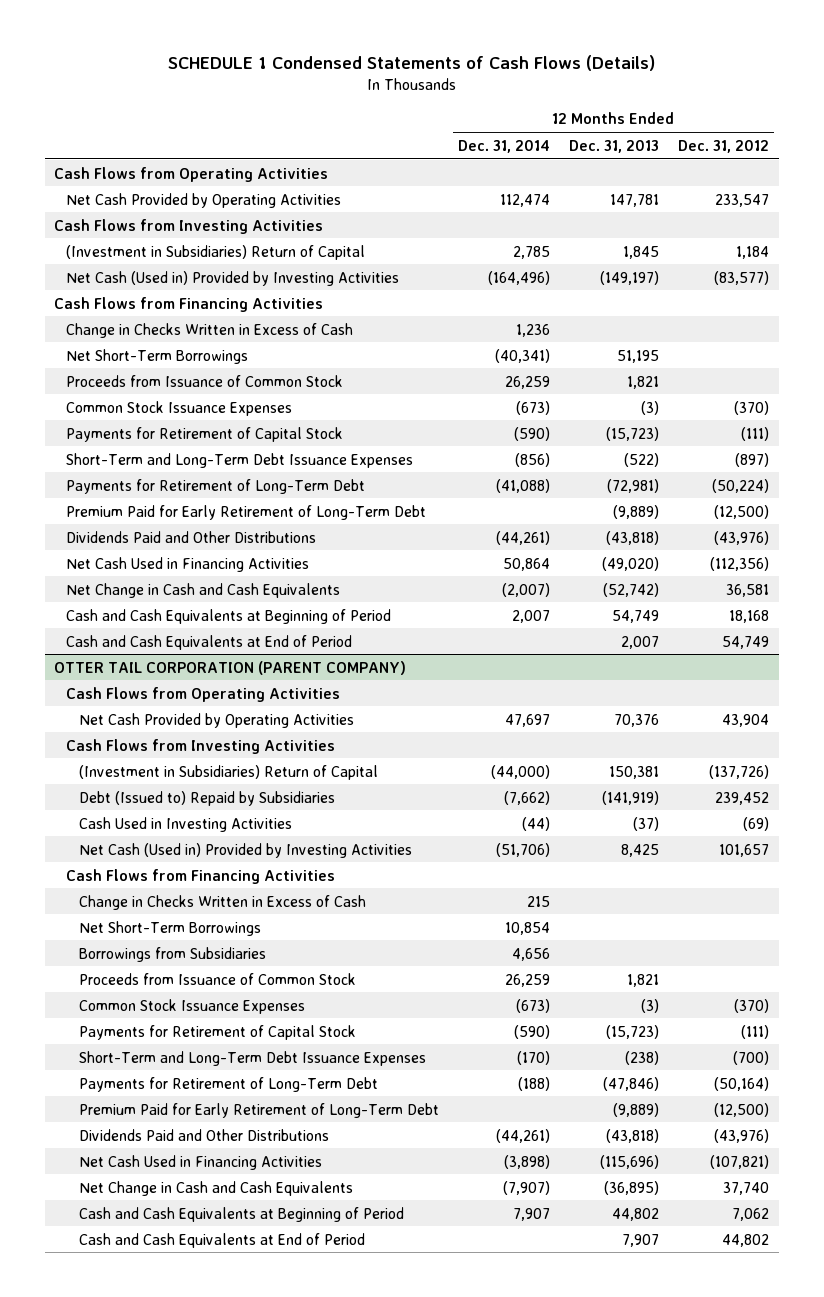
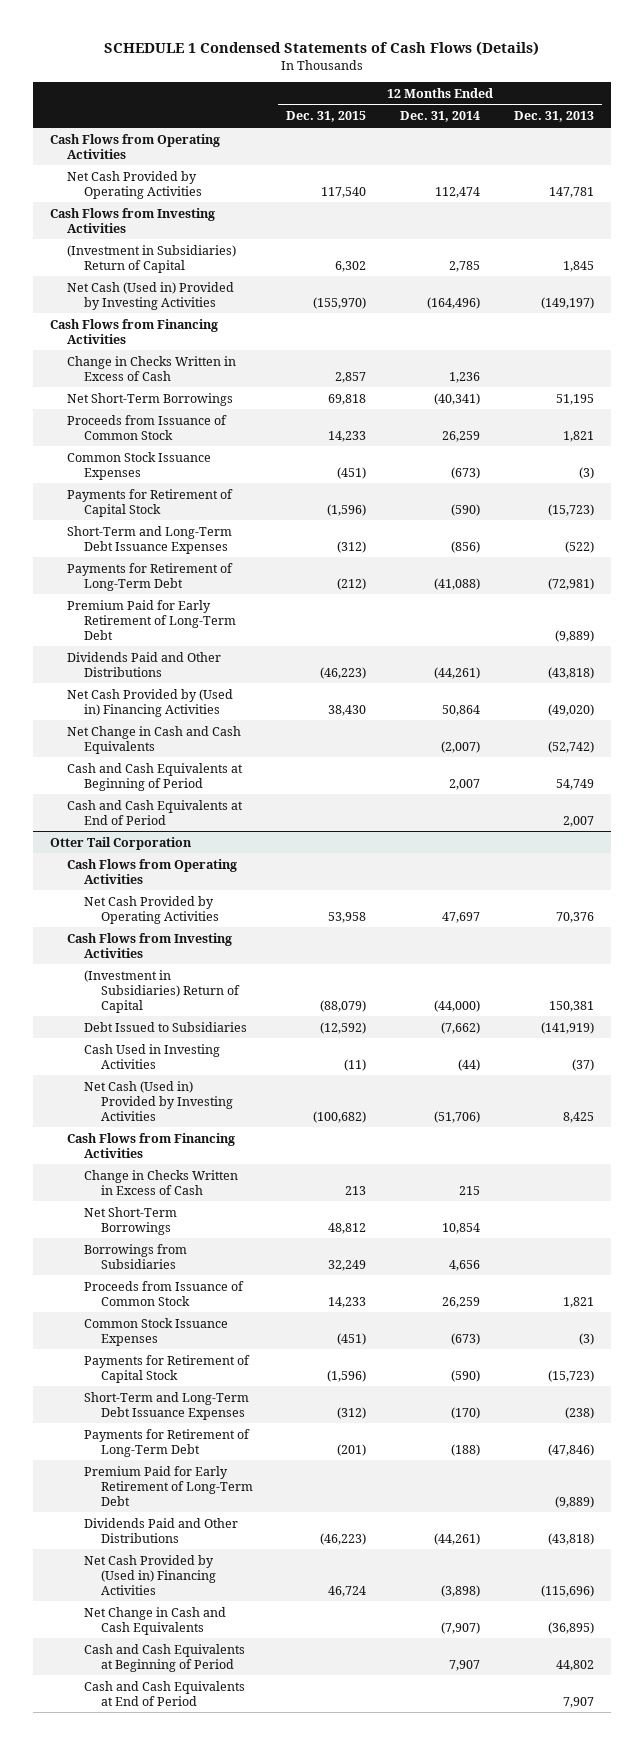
- | 12 Months Ended Dec. 31, 2014 | 12 Months Ended Dec. 31, 2013 | 12 Months Ended Dec. 31, 2012
+ | 12 Months Ended Dec. 31, 2015 | 12 Months Ended Dec. 31, 2014 | 12 Months Ended Dec. 31, 2013
- Net Cash Used in Financing Activities | 50,864 | (49,020) | (112,356)
+ Net Cash Provided by (Used in) Financing Activities | 38,430 | 50,864 | (49,020)
- OTTER TAIL CORPORATION (PARENT COMPANY)
+ Otter Tail Corporation
- Debt (Issued to) Repaid by Subsidiaries | (7,662) | (141,919) | 239,452
+ Debt Issued to Subsidiaries | (12,592) | (7,662) | (141,919)
- Net Cash Used in Financing Activities | (3,898) | (115,696) | (107,821)
+ Net Cash Provided by (Used in) Financing Activities | 46,724 | (3,898) | (115,696)

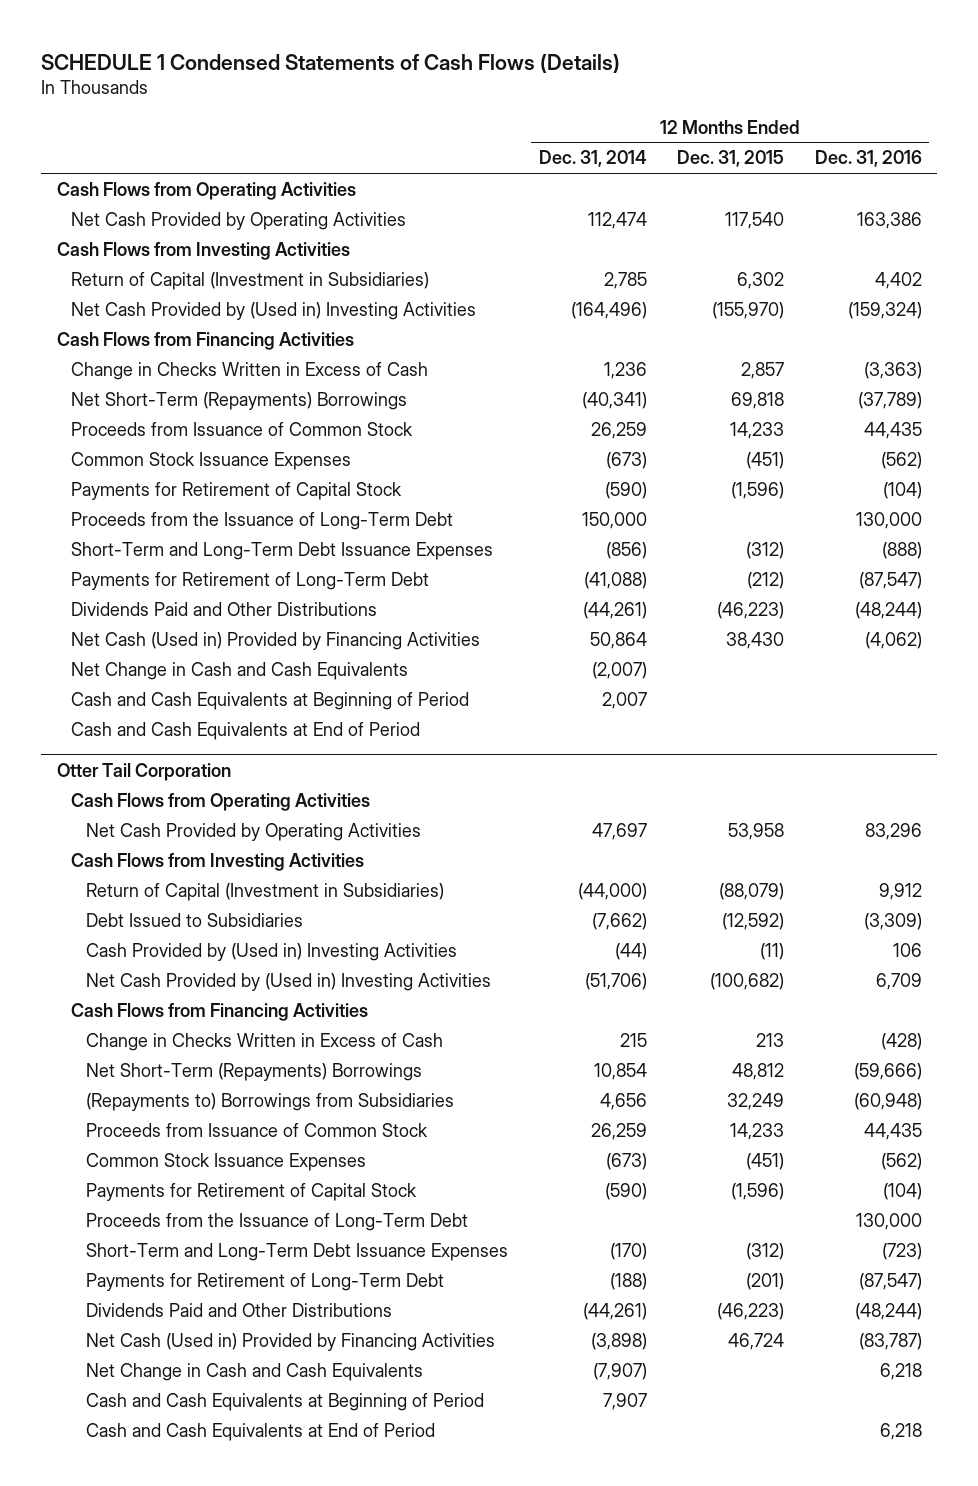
- | 12 Months Ended Dec. 31, 2015 | 12 Months Ended Dec. 31, 2014 | 12 Months Ended Dec. 31, 2013
+ | 12 Months Ended Dec. 31, 2014 | 12 Months Ended Dec. 31, 2015 | 12 Months Ended Dec. 31, 2016
- (Investment in Subsidiaries) Return of Capital | 6,302 | 2,785 | 1,845
- Net Cash (Used in) Provided by Investing Activities | (155,970) | (164,496) | (149,197)
+ Return of Capital (Investment in Subsidiaries) | 2,785 | 6,302 | 4,402
+ Net Cash Provided by (Used in) Investing Activities | (164,496) | (155,970) | (159,324)
- Net Short-Term Borrowings | 69,818 | (40,341) | 51,195
+ Net Short-Term (Repayments) Borrowings | (40,341) | 69,818 | (37,789)
+ Proceeds from the Issuance of Long-Term Debt | 150,000 | | 130,000
- Premium Paid for Early Retirement of Long-Term Debt | | | (9,889)
- Net Cash Provided by (Used in) Financing Activities | 38,430 | 50,864 | (49,020)
+ Net Cash (Used in) Provided by Financing Activities | 50,864 | 38,430 | (4,062)
@ Otter Tail Corporation
- (Investment in Subsidiaries) Return of Capital | (88,079) | (44,000) | 150,381
+ Return of Capital (Investment in Subsidiaries) | (44,000) | (88,079) | 9,912
- Cash Used in Investing Activities | (11) | (44) | (37)
- Net Cash (Used in) Provided by Investing Activities | (100,682) | (51,706) | 8,425
+ Cash Provided by (Used in) Investing Activities | (44) | (11) | 106
+ Net Cash Provided by (Used in) Investing Activities | (51,706) | (100,682) | 6,709
- Net Short-Term Borrowings | 48,812 | 10,854 |
- Borrowings from Subsidiaries | 32,249 | 4,656 |
+ Net Short-Term (Repayments) Borrowings | 10,854 | 48,812 | (59,666)
+ (Repayments to) Borrowings from Subsidiaries | 4,656 | 32,249 | (60,948)
+ Proceeds from the Issuance of Long-Term Debt | | | 130,000
- Premium Paid for Early Retirement of Long-Term Debt | | | (9,889)
- Net Cash Provided by (Used in) Financing Activities | 46,724 | (3,898) | (115,696)
+ Net Cash (Used in) Provided by Financing Activities | (3,898) | 46,724 | (83,787)

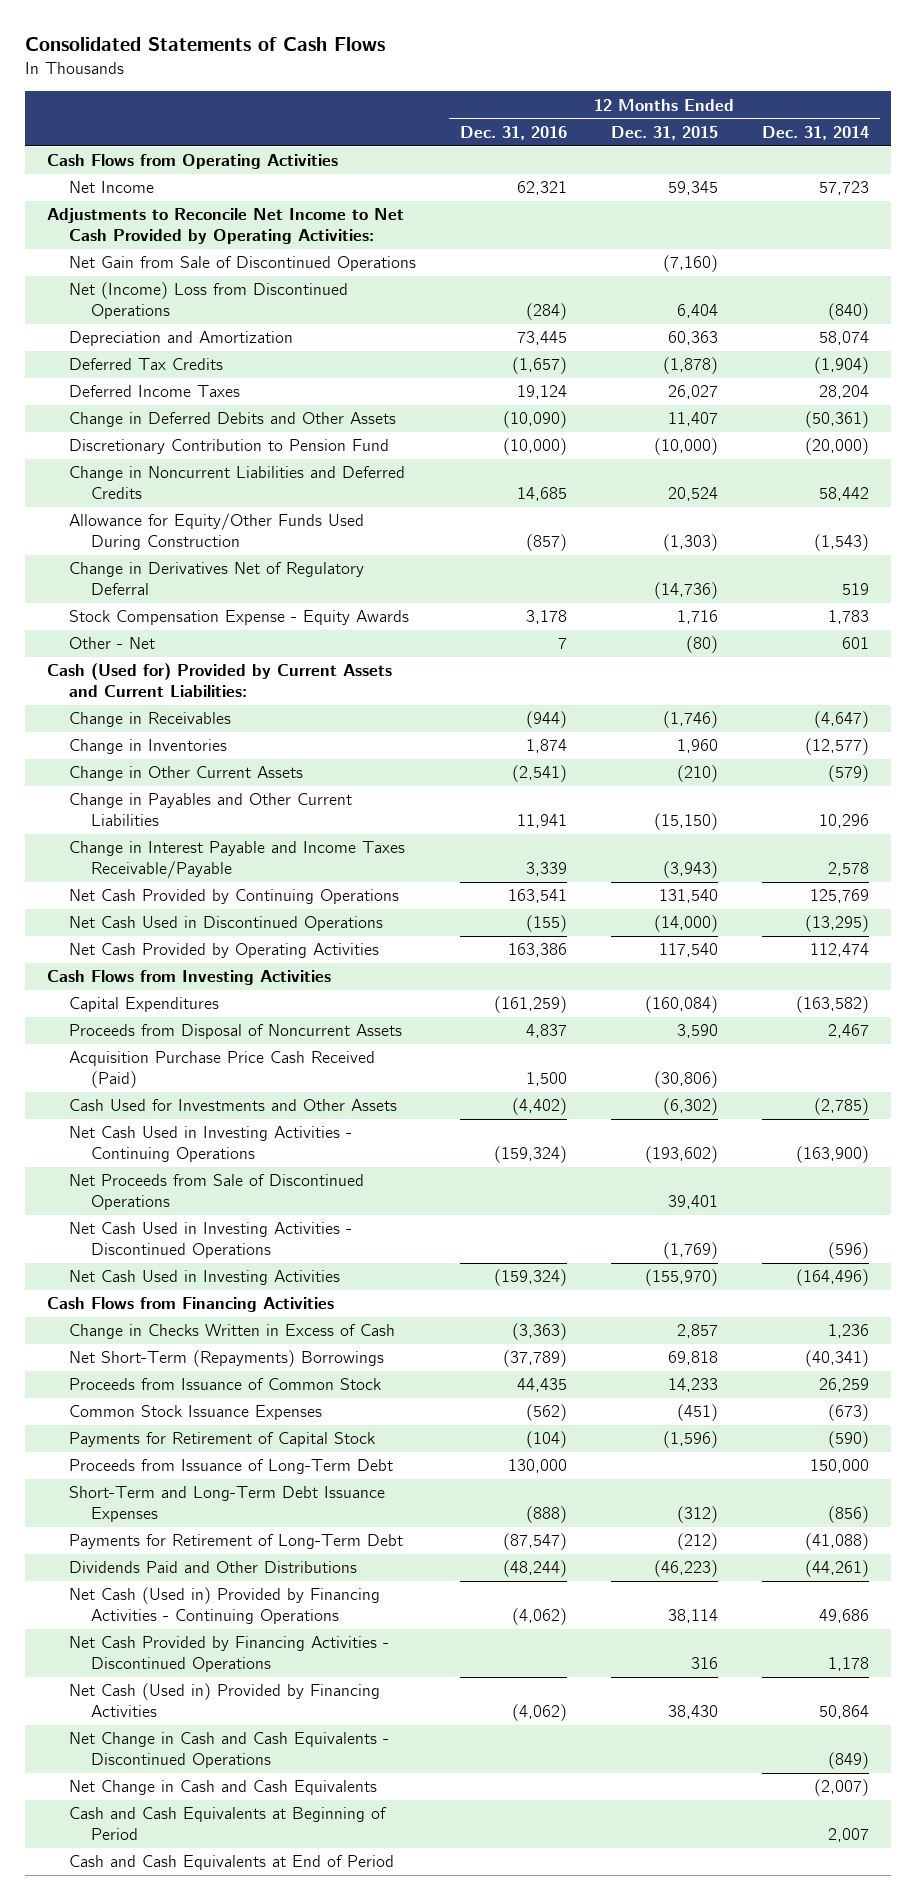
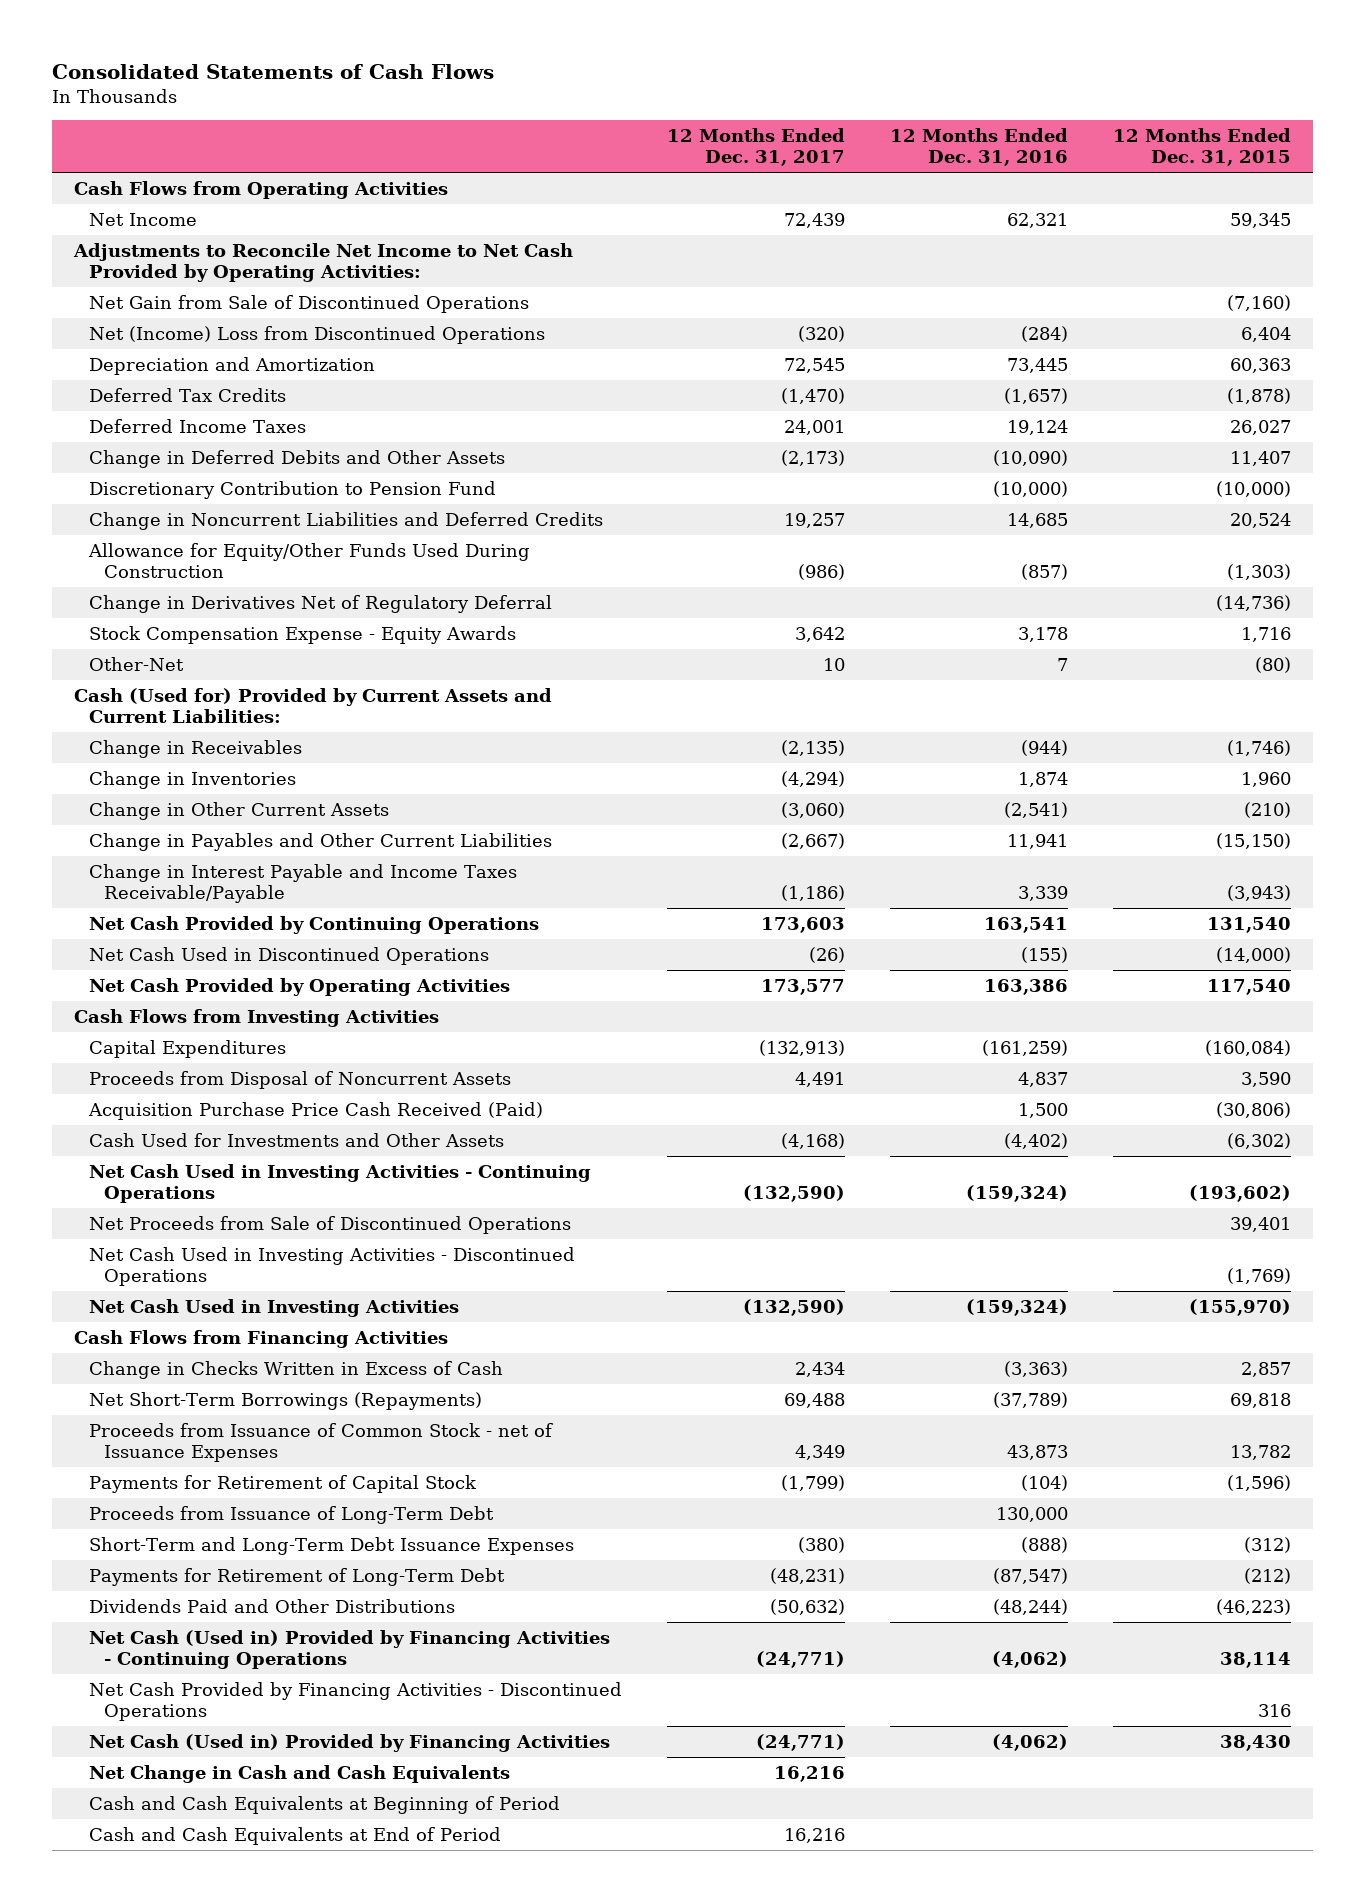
- | 12 Months Ended Dec. 31, 2016 | 12 Months Ended Dec. 31, 2015 | 12 Months Ended Dec. 31, 2014
+ | 12 Months Ended Dec. 31, 2017 | 12 Months Ended Dec. 31, 2016 | 12 Months Ended Dec. 31, 2015
- Other - Net | 7 | (80) | 601
+ Other-Net | 10 | 7 | (80)
- Net Short-Term (Repayments) Borrowings | (37,789) | 69,818 | (40,341)
- Proceeds from Issuance of Common Stock | 44,435 | 14,233 | 26,259
- Common Stock Issuance Expenses | (562) | (451) | (673)
+ Net Short-Term Borrowings (Repayments) | 69,488 | (37,789) | 69,818
+ Proceeds from Issuance of Common Stock - net of Issuance Expenses | 4,349 | 43,873 | 13,782
- Net Change in Cash and Cash Equivalents - Discontinued Operations | | | (849)

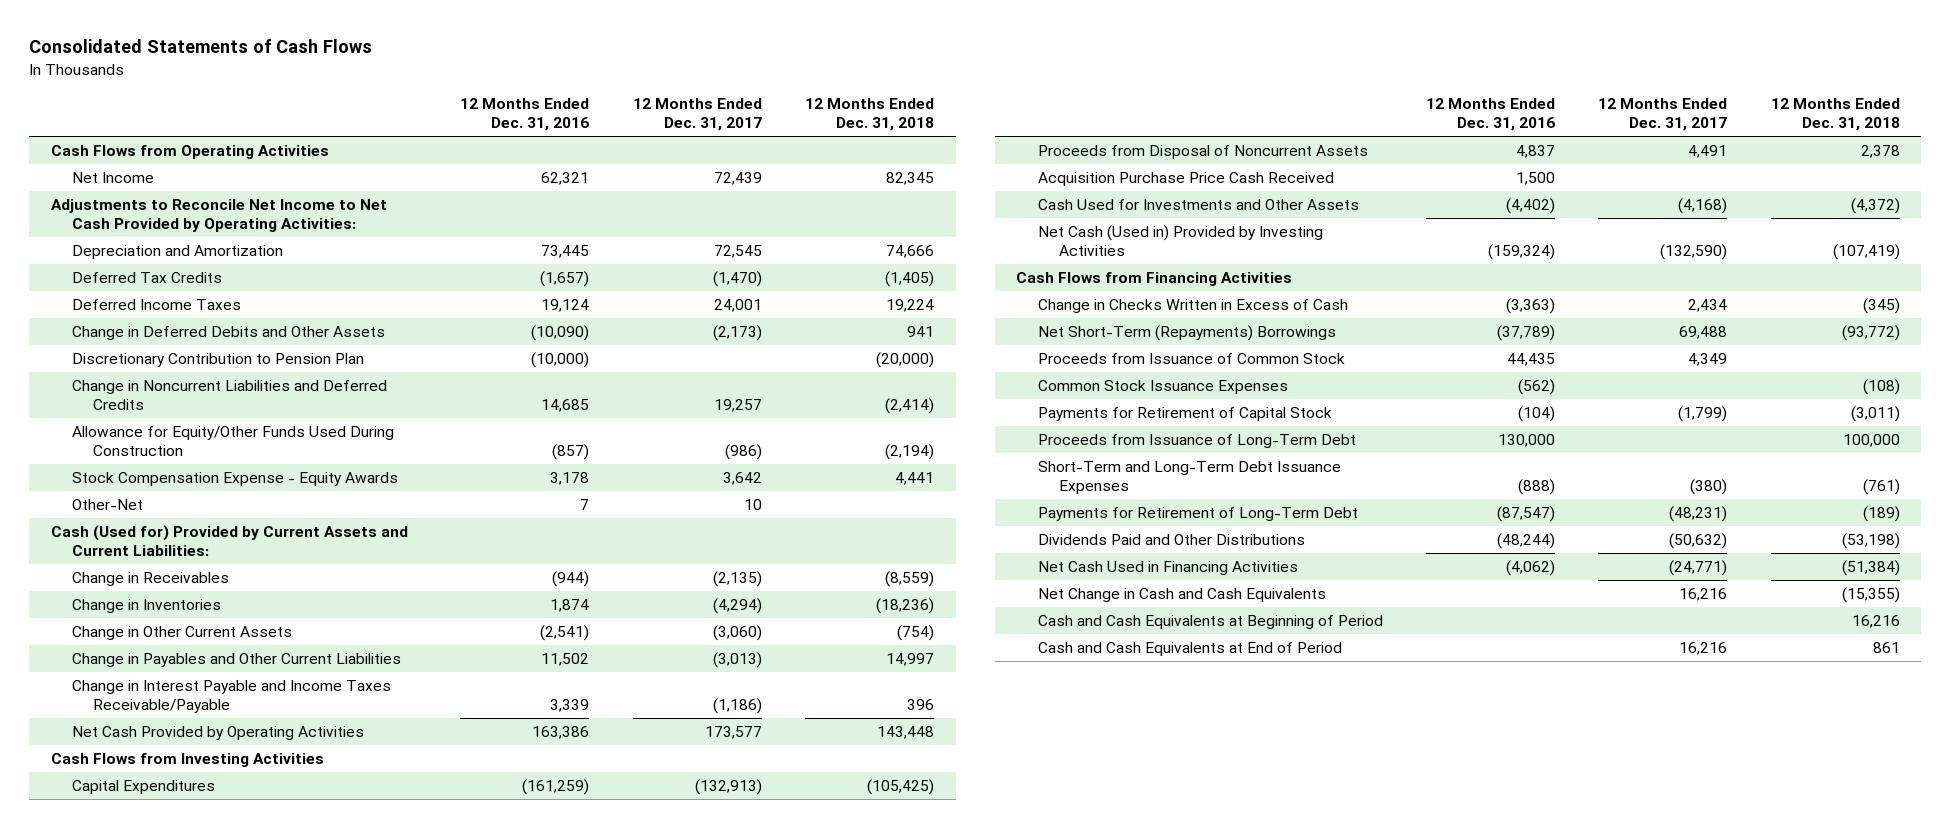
- | 12 Months Ended Dec. 31, 2017 | 12 Months Ended Dec. 31, 2016 | 12 Months Ended Dec. 31, 2015
+ | 12 Months Ended Dec. 31, 2016 | 12 Months Ended Dec. 31, 2017 | 12 Months Ended Dec. 31, 2018
- Net Gain from Sale of Discontinued Operations | | | (7,160)
- Net (Income) Loss from Discontinued Operations | (320) | (284) | 6,404
- Discretionary Contribution to Pension Fund | | (10,000) | (10,000)
+ Discretionary Contribution to Pension Plan | (10,000) | | (20,000)
- Change in Derivatives Net of Regulatory Deferral | | | (14,736)
- Change in Payables and Other Current Liabilities | (2,667) | 11,941 | (15,150)
+ Change in Payables and Other Current Liabilities | 11,502 | (3,013) | 14,997
- Net Cash Provided by Continuing Operations | 173,603 | 163,541 | 131,540
- Net Cash Used in Discontinued Operations | (26) | (155) | (14,000)
- Acquisition Purchase Price Cash Received (Paid) | | 1,500 | (30,806)
+ Acquisition Purchase Price Cash Received | 1,500 | |
- Net Cash Used in Investing Activities - Continuing Operations | (132,590) | (159,324) | (193,602)
- Net Proceeds from Sale of Discontinued Operations | | | 39,401
- Net Cash Used in Investing Activities - Discontinued Operations | | | (1,769)
- Net Cash Used in Investing Activities | (132,590) | (159,324) | (155,970)
+ Net Cash (Used in) Provided by Investing Activities | (159,324) | (132,590) | (107,419)
- Net Short-Term Borrowings (Repayments) | 69,488 | (37,789) | 69,818
- Proceeds from Issuance of Common Stock - net of Issuance Expenses | 4,349 | 43,873 | 13,782
+ Net Short-Term (Repayments) Borrowings | (37,789) | 69,488 | (93,772)
+ Proceeds from Issuance of Common Stock | 44,435 | 4,349 |
+ Common Stock Issuance Expenses | (562) | | (108)
- Net Cash (Used in) Provided by Financing Activities - Continuing Operations | (24,771) | (4,062) | 38,114
- Net Cash Provided by Financing Activities - Discontinued Operations | | | 316
- Net Cash (Used in) Provided by Financing Activities | (24,771) | (4,062) | 38,430
+ Net Cash Used in Financing Activities | (4,062) | (24,771) | (51,384)

